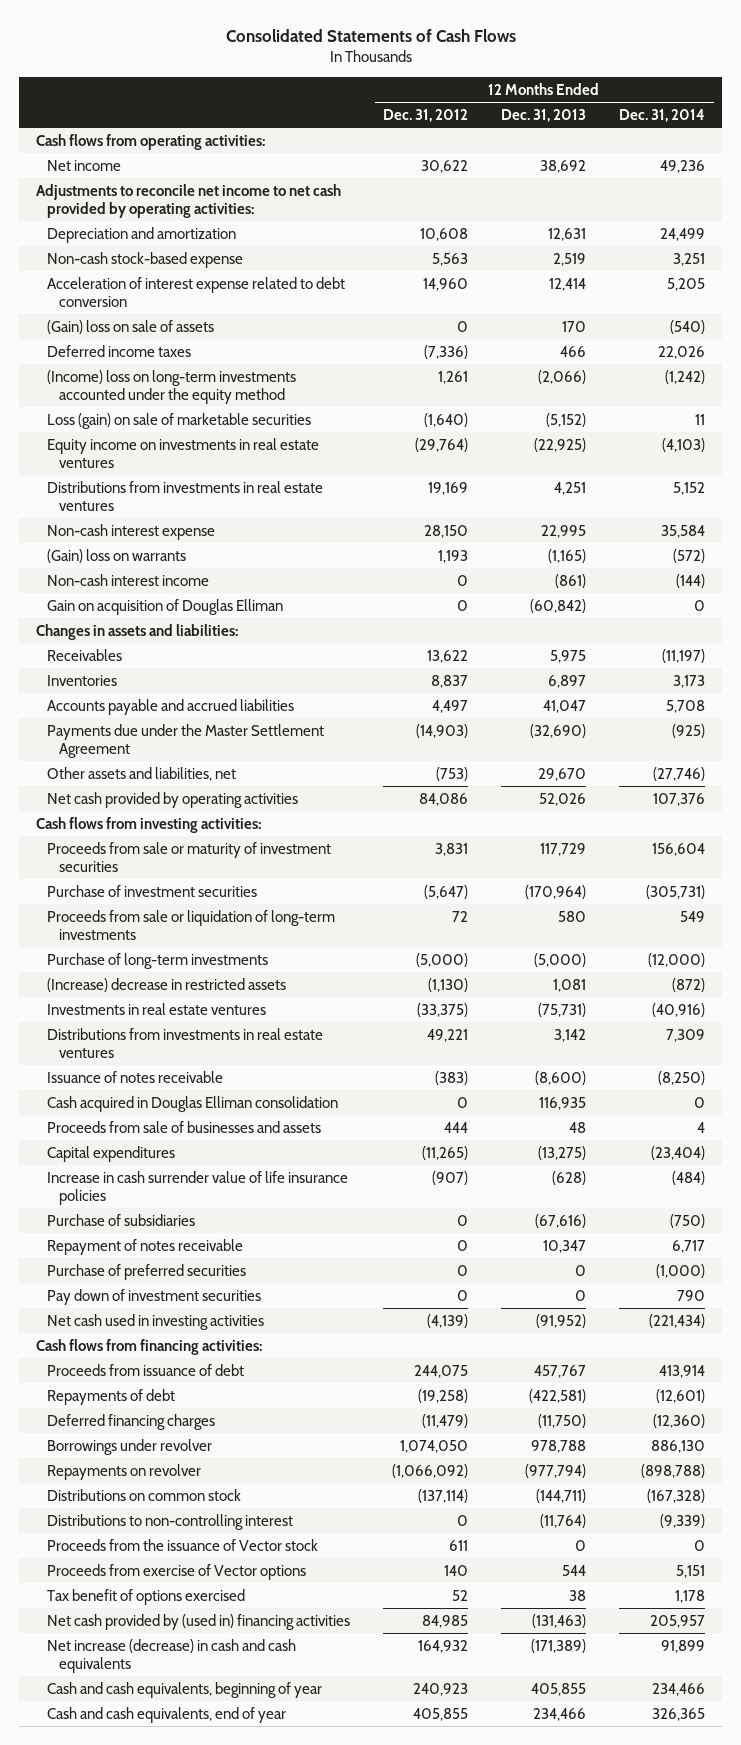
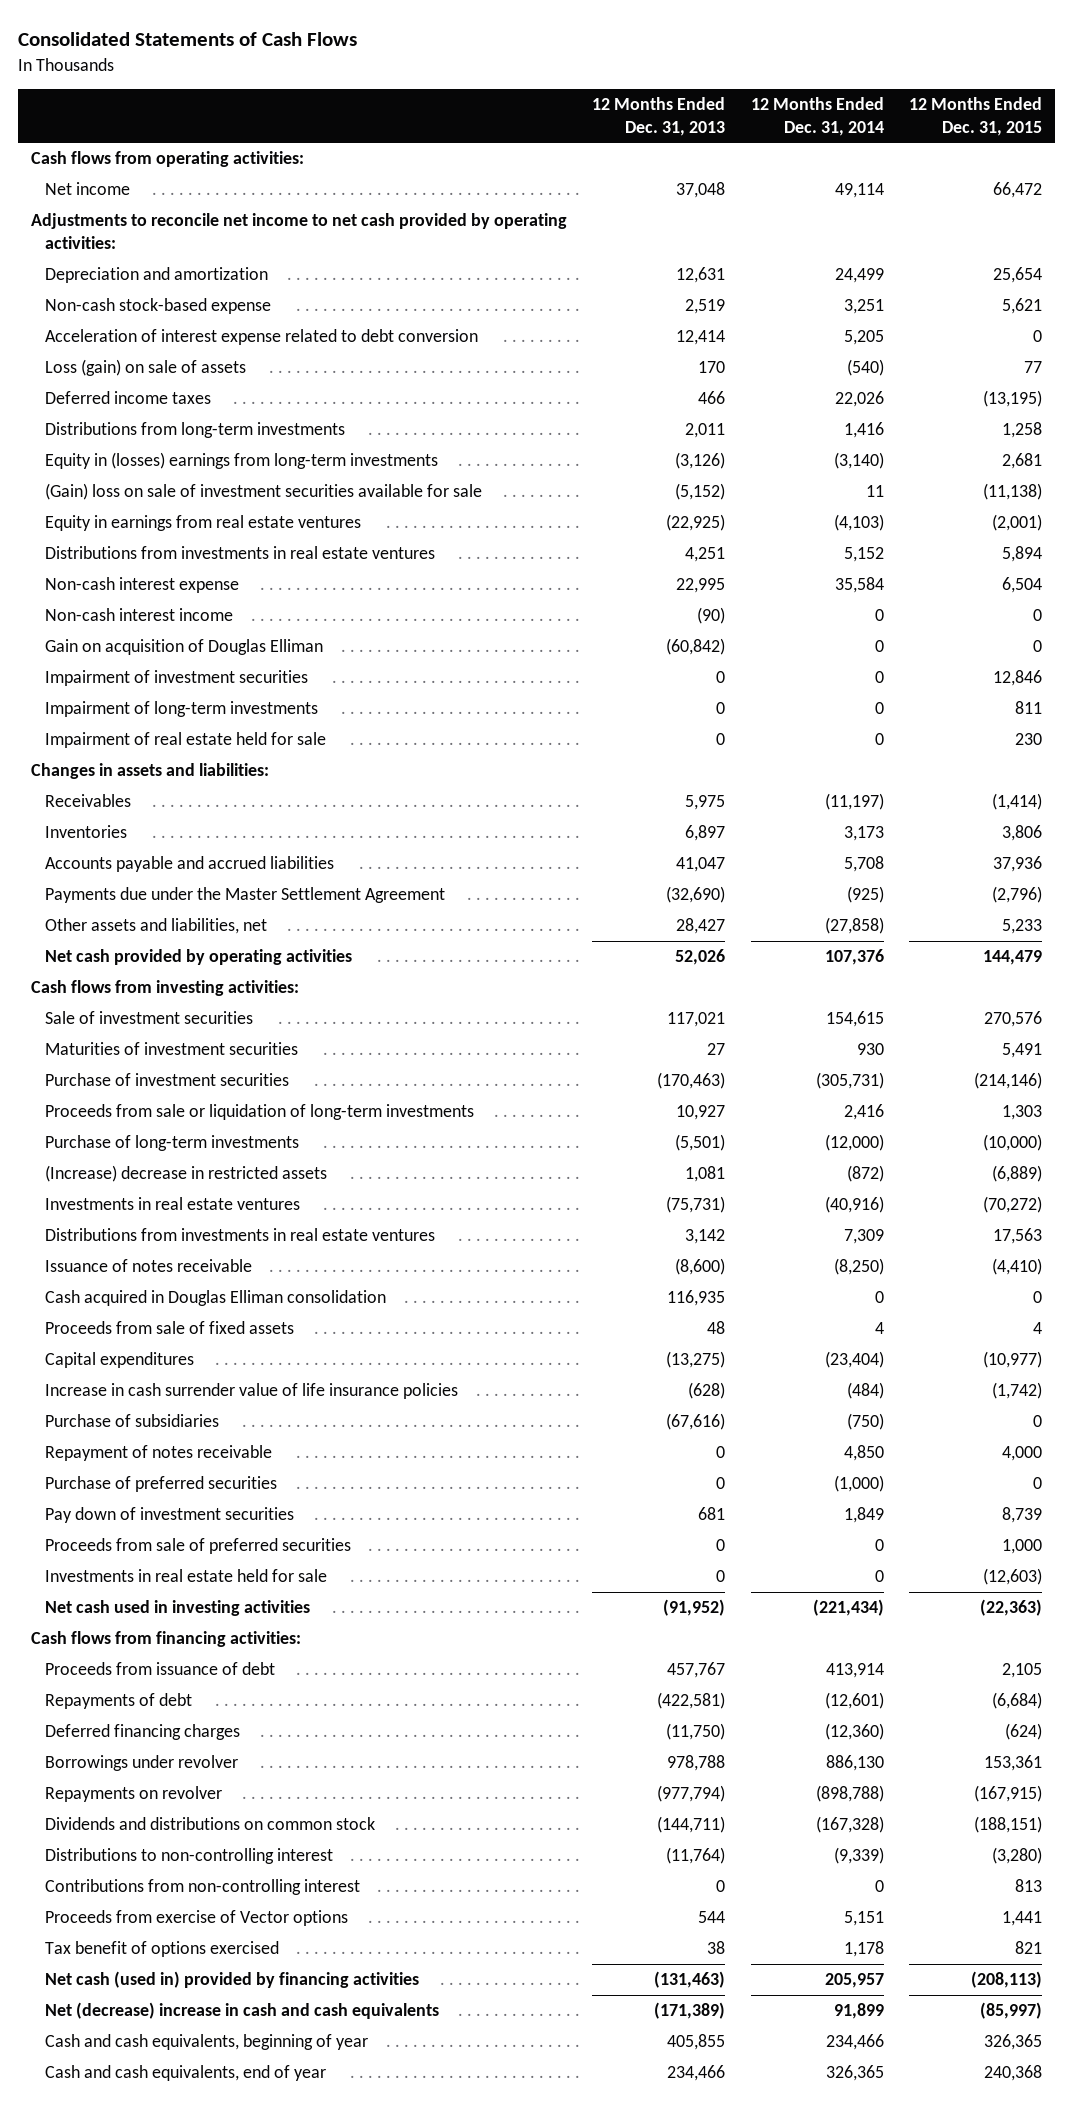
- | 12 Months Ended Dec. 31, 2012 | 12 Months Ended Dec. 31, 2013 | 12 Months Ended Dec. 31, 2014
+ | 12 Months Ended Dec. 31, 2013 | 12 Months Ended Dec. 31, 2014 | 12 Months Ended Dec. 31, 2015
- Net income | 30,622 | 38,692 | 49,236
+ Net income | 37,048 | 49,114 | 66,472
- (Gain) loss on sale of assets | 0 | 170 | (540)
+ Loss (gain) on sale of assets | 170 | (540) | 77
- (Income) loss on long-term investments accounted under the equity method | 1,261 | (2,066) | (1,242)
- Loss (gain) on sale of marketable securities | (1,640) | (5,152) | 11
- Equity income on investments in real estate ventures | (29,764) | (22,925) | (4,103)
+ Distributions from long-term investments | 2,011 | 1,416 | 1,258
+ Equity in (losses) earnings from long-term investments | (3,126) | (3,140) | 2,681
+ (Gain) loss on sale of investment securities available for sale | (5,152) | 11 | (11,138)
+ Equity in earnings from real estate ventures | (22,925) | (4,103) | (2,001)
- (Gain) loss on warrants | 1,193 | (1,165) | (572)
- Non-cash interest income | 0 | (861) | (144)
+ Non-cash interest income | (90) | 0 | 0
+ Impairment of investment securities | 0 | 0 | 12,846
+ Impairment of long-term investments | 0 | 0 | 811
+ Impairment of real estate held for sale | 0 | 0 | 230
- Other assets and liabilities, net | (753) | 29,670 | (27,746)
+ Other assets and liabilities, net | 28,427 | (27,858) | 5,233
- Proceeds from sale or maturity of investment securities | 3,831 | 117,729 | 156,604
- Purchase of investment securities | (5,647) | (170,964) | (305,731)
- Proceeds from sale or liquidation of long-term investments | 72 | 580 | 549
- Purchase of long-term investments | (5,000) | (5,000) | (12,000)
+ Sale of investment securities | 117,021 | 154,615 | 270,576
+ Maturities of investment securities | 27 | 930 | 5,491
+ Purchase of investment securities | (170,463) | (305,731) | (214,146)
+ Proceeds from sale or liquidation of long-term investments | 10,927 | 2,416 | 1,303
+ Purchase of long-term investments | (5,501) | (12,000) | (10,000)
- Proceeds from sale of businesses and assets | 444 | 48 | 4
+ Proceeds from sale of fixed assets | 48 | 4 | 4
- Repayment of notes receivable | 0 | 10,347 | 6,717
+ Repayment of notes receivable | 0 | 4,850 | 4,000
- Pay down of investment securities | 0 | 0 | 790
+ Pay down of investment securities | 681 | 1,849 | 8,739
+ Proceeds from sale of preferred securities | 0 | 0 | 1,000
+ Investments in real estate held for sale | 0 | 0 | (12,603)
- Distributions on common stock | (137,114) | (144,711) | (167,328)
+ Dividends and distributions on common stock | (144,711) | (167,328) | (188,151)
- Proceeds from the issuance of Vector stock | 611 | 0 | 0
+ Contributions from non-controlling interest | 0 | 0 | 813
- Net cash provided by (used in) financing activities | 84,985 | (131,463) | 205,957
- Net increase (decrease) in cash and cash equivalents | 164,932 | (171,389) | 91,899
+ Net cash (used in) provided by financing activities | (131,463) | 205,957 | (208,113)
+ Net (decrease) increase in cash and cash equivalents | (171,389) | 91,899 | (85,997)

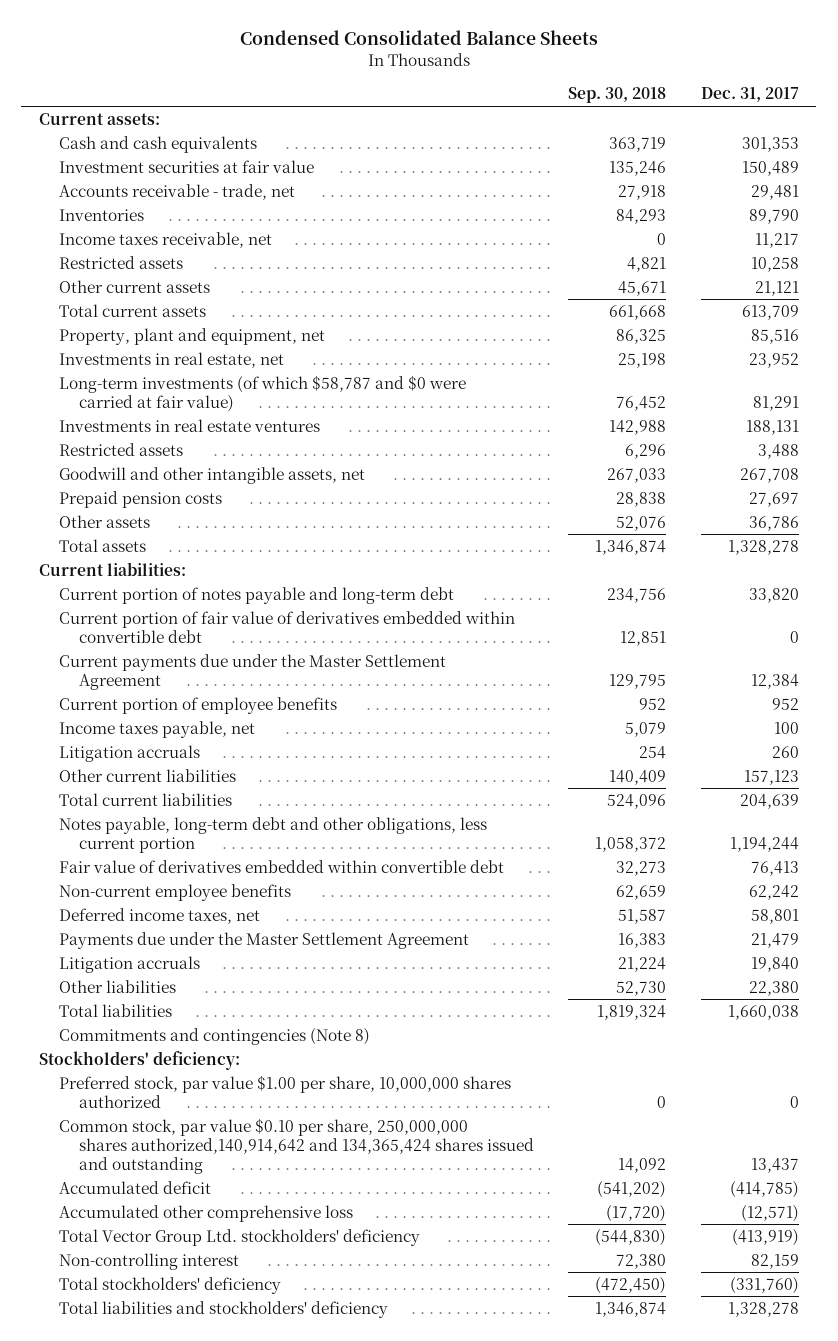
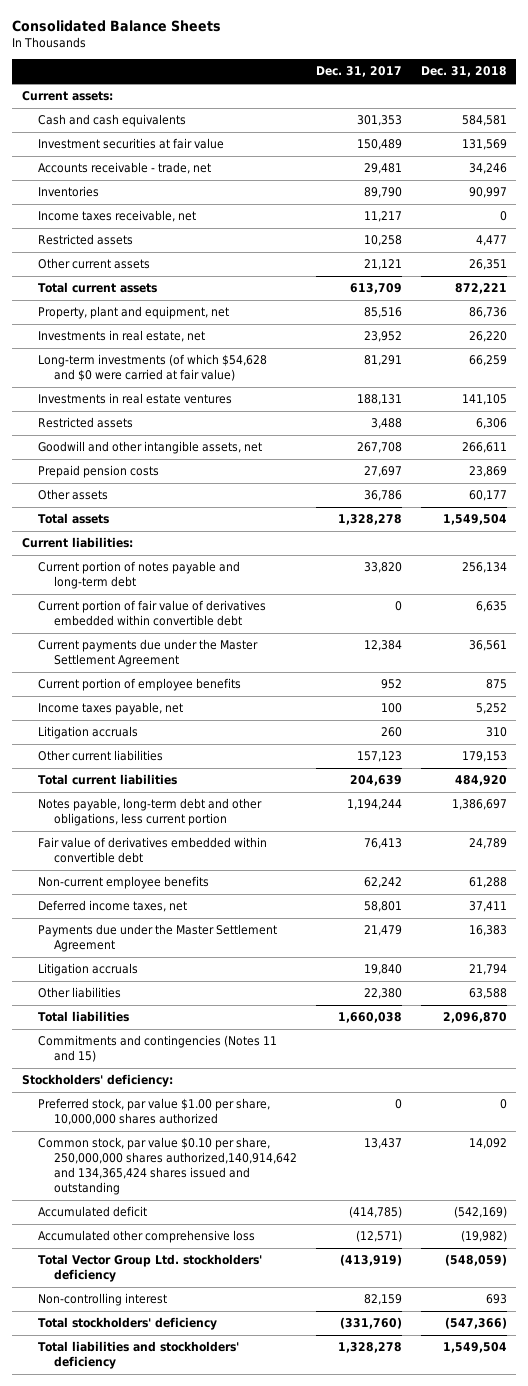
- Condensed Consolidated Balance Sheets
+ Consolidated Balance Sheets
- | Sep. 30, 2018 | Dec. 31, 2017
+ | Dec. 31, 2017 | Dec. 31, 2018
- Long-term investments (of which $58,787 and $0 were carried at fair value) | 76,452 | 81,291
+ Long-term investments (of which $54,628 and $0 were carried at fair value) | 81,291 | 66,259
- Commitments and contingencies (Note 8)
+ Commitments and contingencies (Notes 11 and 15)

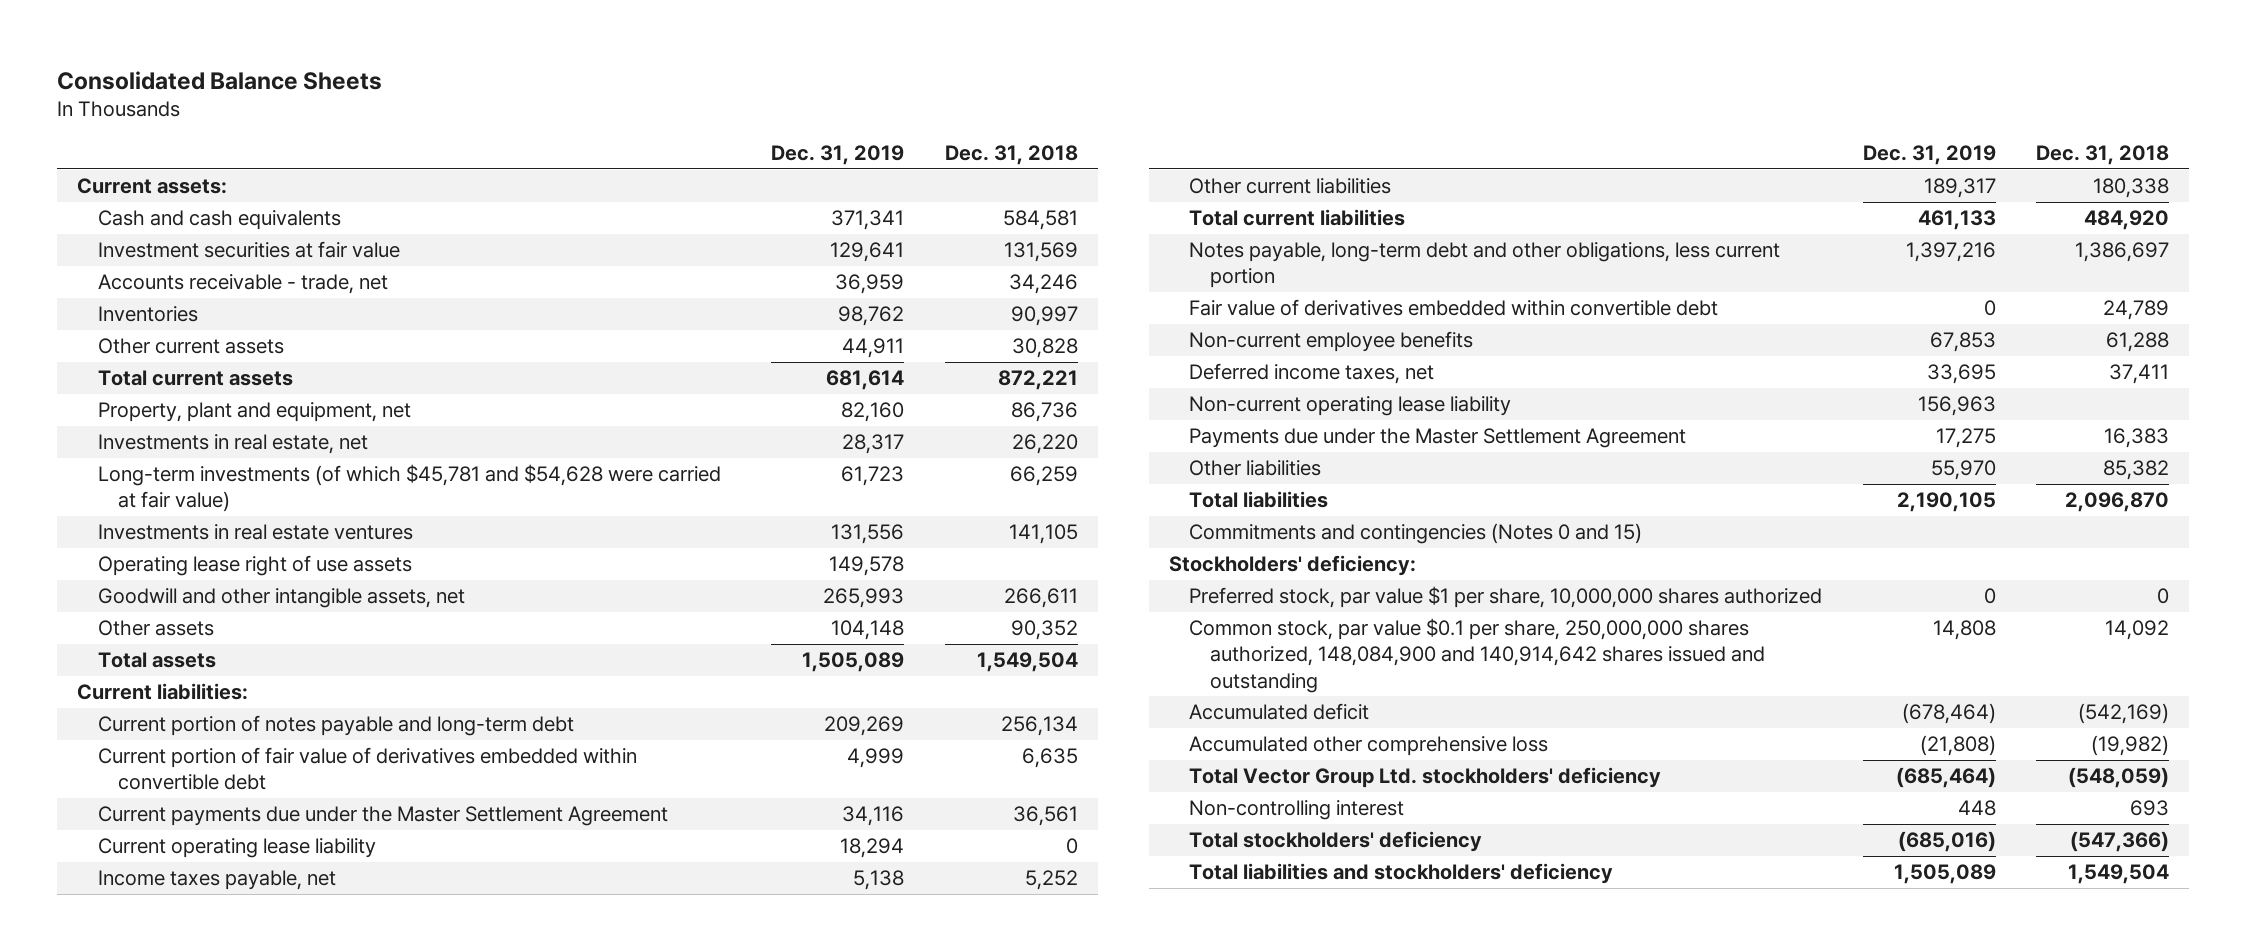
- | Dec. 31, 2017 | Dec. 31, 2018
+ | Dec. 31, 2019 | Dec. 31, 2018
- Income taxes receivable, net | 11,217 | 0
- Restricted assets | 10,258 | 4,477
- Other current assets | 21,121 | 26,351
+ Other current assets | 44,911 | 30,828
- Long-term investments (of which $54,628 and $0 were carried at fair value) | 81,291 | 66,259
+ Long-term investments (of which $45,781 and $54,628 were carried at fair value) | 61,723 | 66,259
- Restricted assets | 3,488 | 6,306
+ Operating lease right of use assets | 149,578 |
- Prepaid pension costs | 27,697 | 23,869
- Other assets | 36,786 | 60,177
+ Other assets | 104,148 | 90,352
- Current portion of employee benefits | 952 | 875
+ Current operating lease liability | 18,294 | 0
- Litigation accruals | 260 | 310
- Other current liabilities | 157,123 | 179,153
+ Other current liabilities | 189,317 | 180,338
+ Non-current operating lease liability | 156,963 |
- Litigation accruals | 19,840 | 21,794
- Other liabilities | 22,380 | 63,588
+ Other liabilities | 55,970 | 85,382
- Commitments and contingencies (Notes 11 and 15)
+ Commitments and contingencies (Notes 0 and 15)
- Preferred stock, par value $1.00 per share, 10,000,000 shares authorized | 0 | 0
- Common stock, par value $0.10 per share, 250,000,000 shares authorized,140,914,642 and 134,365,424 shares issued and outstanding | 13,437 | 14,092
+ Preferred stock, par value $1 per share, 10,000,000 shares authorized | 0 | 0
+ Common stock, par value $0.1 per share, 250,000,000 shares authorized, 148,084,900 and 140,914,642 shares issued and outstanding | 14,808 | 14,092

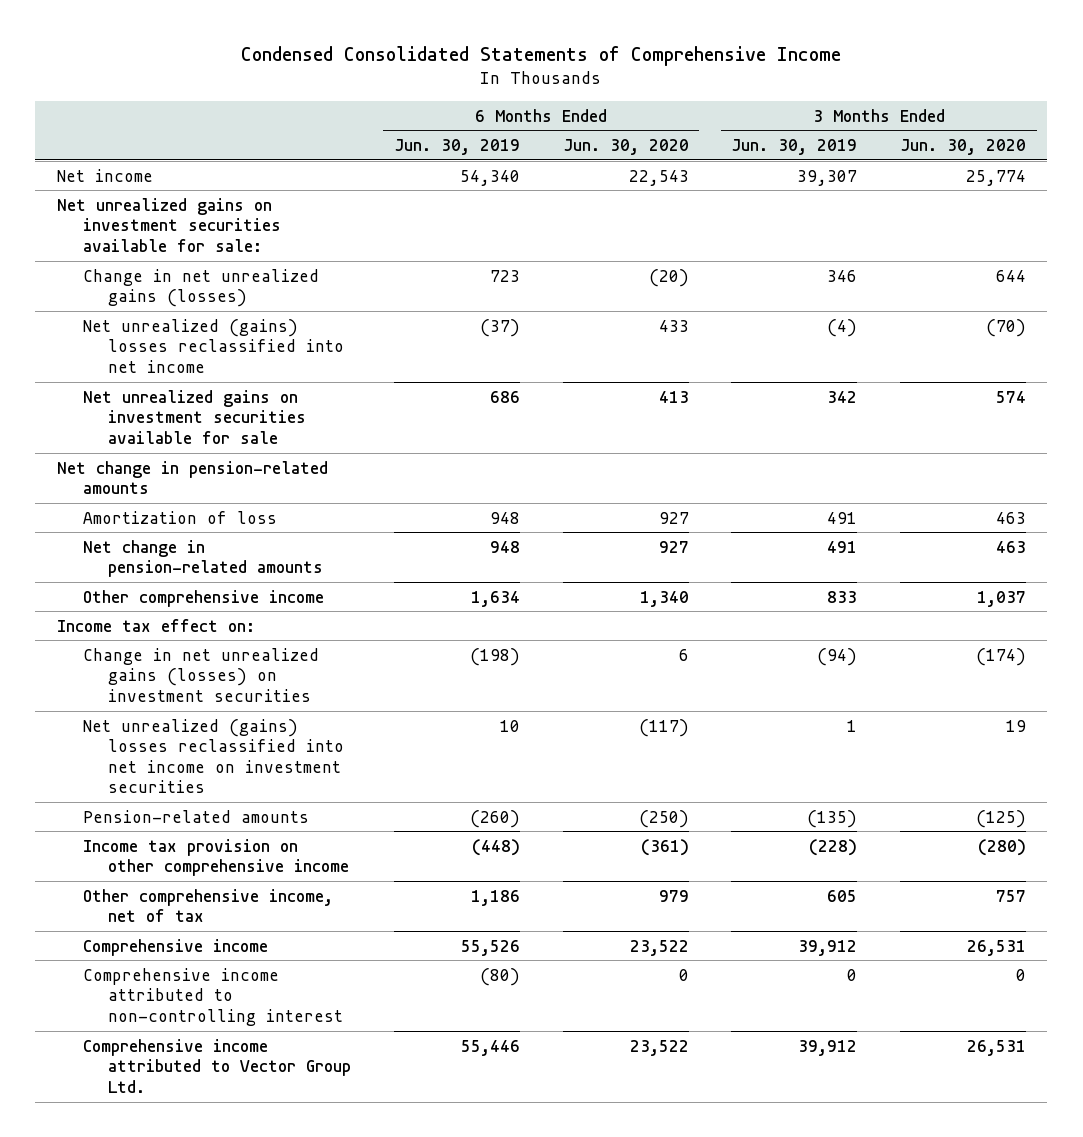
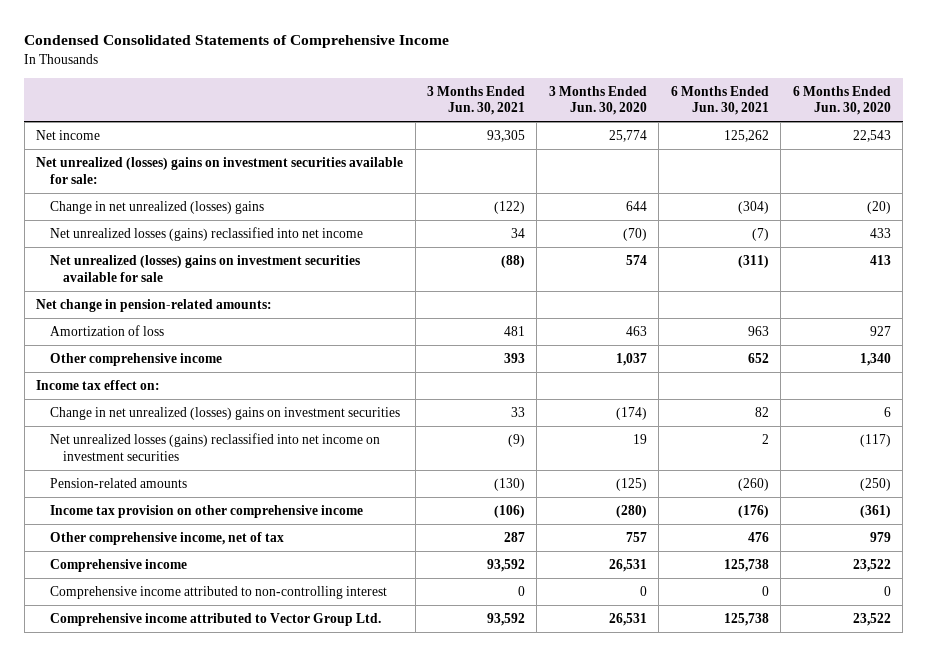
- | 6 Months Ended Jun. 30, 2019 | 6 Months Ended Jun. 30, 2020 | 3 Months Ended Jun. 30, 2019 | 3 Months Ended Jun. 30, 2020
+ | 3 Months Ended Jun. 30, 2021 | 3 Months Ended Jun. 30, 2020 | 6 Months Ended Jun. 30, 2021 | 6 Months Ended Jun. 30, 2020
- Net unrealized gains on investment securities available for sale:
- Change in net unrealized gains (losses) | 723 | (20) | 346 | 644
- Net unrealized (gains) losses reclassified into net income | (37) | 433 | (4) | (70)
- Net unrealized gains on investment securities available for sale | 686 | 413 | 342 | 574
- Net change in pension-related amounts
+ Net unrealized (losses) gains on investment securities available for sale:
+ Change in net unrealized (losses) gains | (122) | 644 | (304) | (20)
+ Net unrealized losses (gains) reclassified into net income | 34 | (70) | (7) | 433
+ Net unrealized (losses) gains on investment securities available for sale | (88) | 574 | (311) | 413
+ Net change in pension-related amounts:
- Net change in pension-related amounts | 948 | 927 | 491 | 463
- Change in net unrealized gains (losses) on investment securities | (198) | 6 | (94) | (174)
- Net unrealized (gains) losses reclassified into net income on investment securities | 10 | (117) | 1 | 19
+ Change in net unrealized (losses) gains on investment securities | 33 | (174) | 82 | 6
+ Net unrealized losses (gains) reclassified into net income on investment securities | (9) | 19 | 2 | (117)

